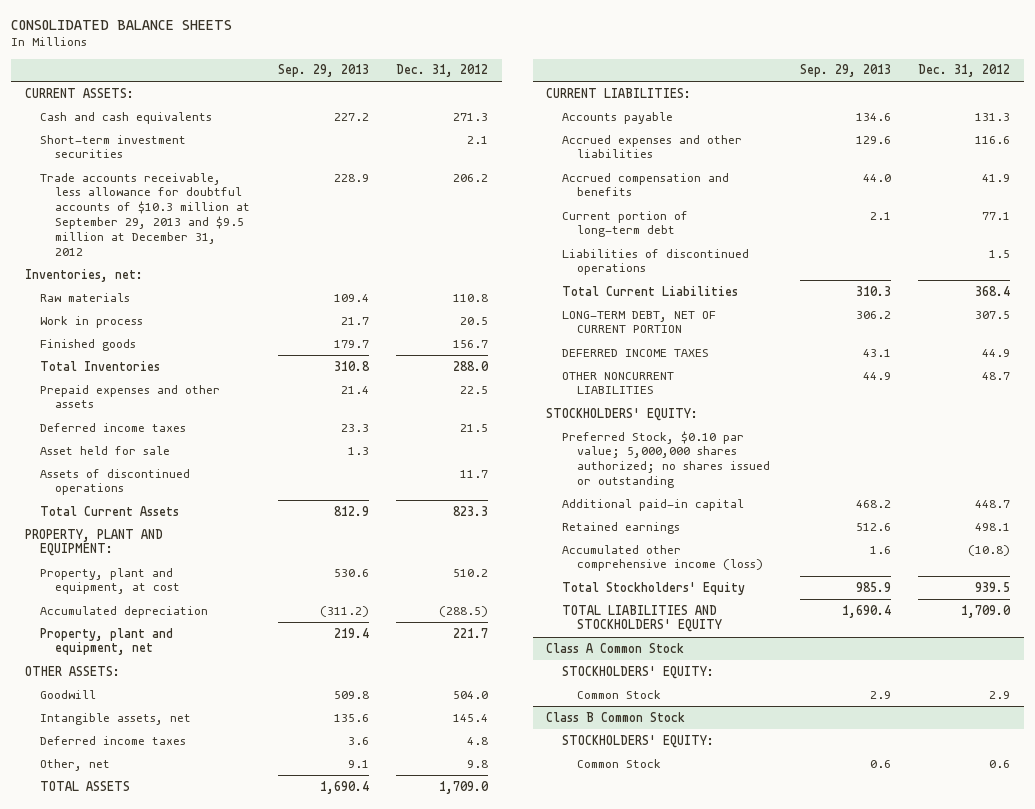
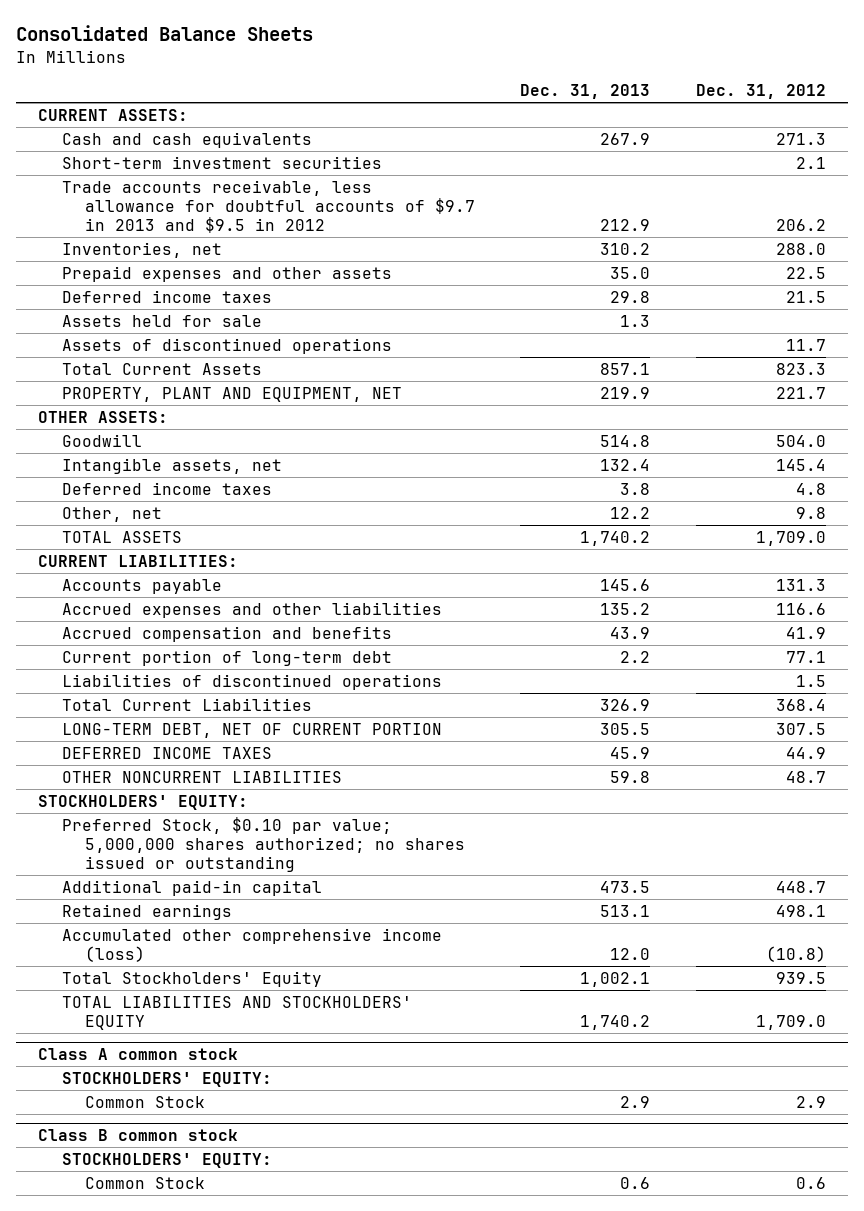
- CONSOLIDATED BALANCE SHEETS
+ Consolidated Balance Sheets
- | Sep. 29, 2013 | Dec. 31, 2012
+ | Dec. 31, 2013 | Dec. 31, 2012
- Trade accounts receivable, less allowance for doubtful accounts of $10.3 million at September 29, 2013 and $9.5 million at December 31, 2012 | 228.9 | 206.2
- Inventories, net:
- Raw materials | 109.4 | 110.8
- Work in process | 21.7 | 20.5
- Finished goods | 179.7 | 156.7
- Total Inventories | 310.8 | 288.0
+ Trade accounts receivable, less allowance for doubtful accounts of $9.7 in 2013 and $9.5 in 2012 | 212.9 | 206.2
+ Inventories, net | 310.2 | 288.0
- Asset held for sale | 1.3 |
+ Assets held for sale | 1.3 |
- PROPERTY, PLANT AND EQUIPMENT:
- Property, plant and equipment, at cost | 530.6 | 510.2
- Accumulated depreciation | (311.2) | (288.5)
- Property, plant and equipment, net | 219.4 | 221.7
+ PROPERTY, PLANT AND EQUIPMENT, NET | 219.9 | 221.7
- Class A Common Stock
+ Class A common stock
- Class B Common Stock
+ Class B common stock

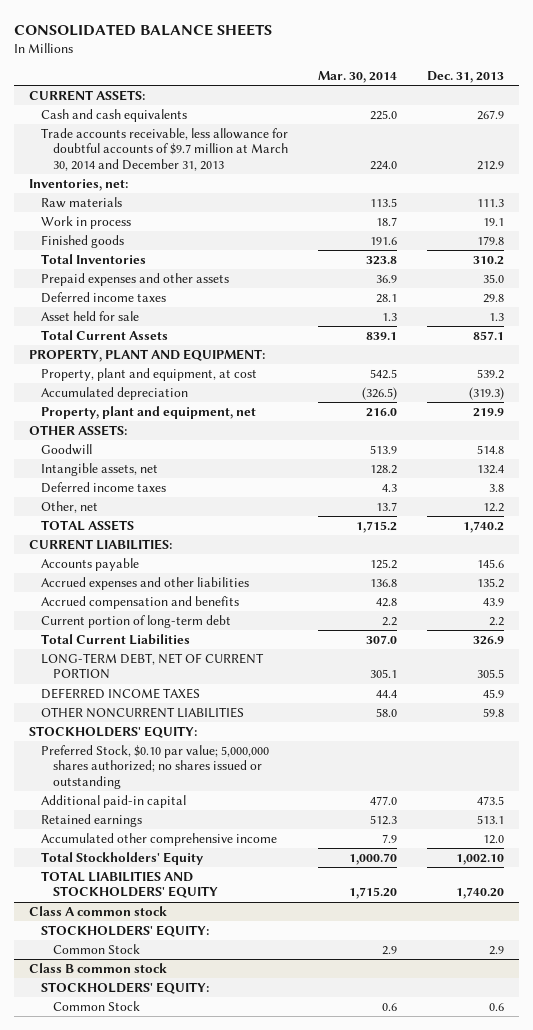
- Consolidated Balance Sheets
+ CONSOLIDATED BALANCE SHEETS
- | Dec. 31, 2013 | Dec. 31, 2012
+ | Mar. 30, 2014 | Dec. 31, 2013
- Short-term investment securities | | 2.1
- Trade accounts receivable, less allowance for doubtful accounts of $9.7 in 2013 and $9.5 in 2012 | 212.9 | 206.2
- Inventories, net | 310.2 | 288.0
+ Trade accounts receivable, less allowance for doubtful accounts of $9.7 million at March 30, 2014 and December 31, 2013 | 224.0 | 212.9
+ Inventories, net:
+ Raw materials | 113.5 | 111.3
+ Work in process | 18.7 | 19.1
+ Finished goods | 191.6 | 179.8
+ Total Inventories | 323.8 | 310.2
- Assets held for sale | 1.3 |
- Assets of discontinued operations | | 11.7
+ Asset held for sale | 1.3 | 1.3
- PROPERTY, PLANT AND EQUIPMENT, NET | 219.9 | 221.7
+ PROPERTY, PLANT AND EQUIPMENT:
+ Property, plant and equipment, at cost | 542.5 | 539.2
+ Accumulated depreciation | (326.5) | (319.3)
+ Property, plant and equipment, net | 216.0 | 219.9
- Liabilities of discontinued operations | | 1.5
- Accumulated other comprehensive income (loss) | 12.0 | (10.8)
- Total Stockholders' Equity | 1,002.1 | 939.5
- TOTAL LIABILITIES AND STOCKHOLDERS' EQUITY | 1,740.2 | 1,709.0
+ Accumulated other comprehensive income | 7.9 | 12.0
+ Total Stockholders' Equity | 1,000.70 | 1,002.10
+ TOTAL LIABILITIES AND STOCKHOLDERS' EQUITY | 1,715.20 | 1,740.20

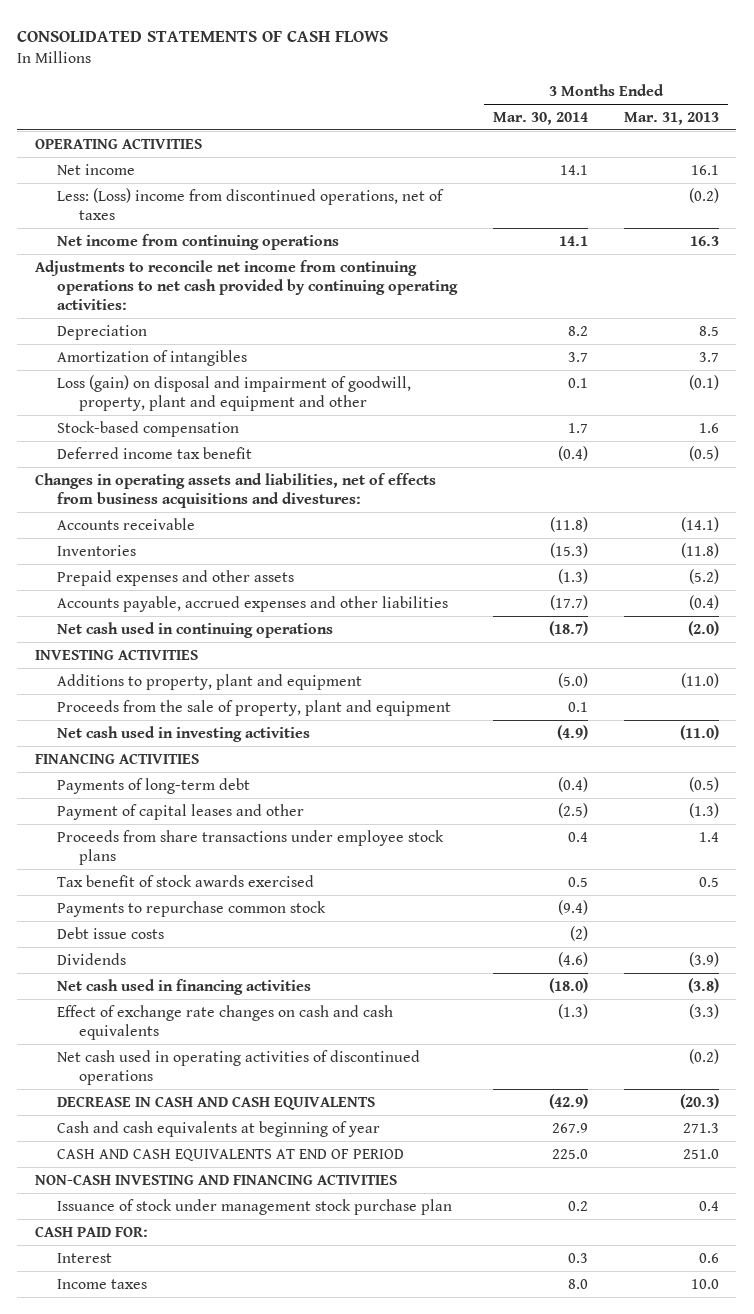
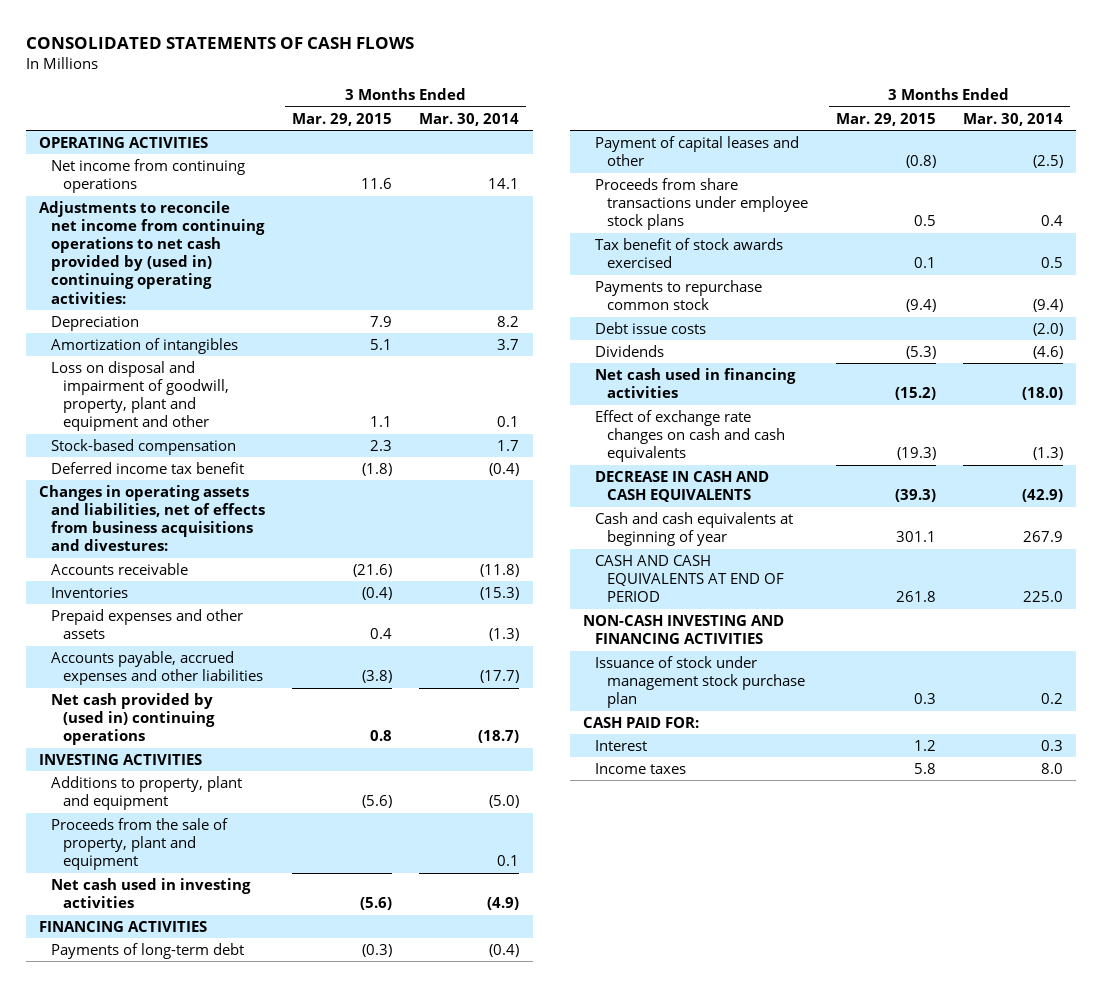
- | 3 Months Ended Mar. 30, 2014 | 3 Months Ended Mar. 31, 2013
+ | 3 Months Ended Mar. 29, 2015 | 3 Months Ended Mar. 30, 2014
- Net income | 14.1 | 16.1
- Less: (Loss) income from discontinued operations, net of taxes | | (0.2)
- Adjustments to reconcile net income from continuing operations to net cash provided by continuing operating activities:
+ Adjustments to reconcile net income from continuing operations to net cash provided by (used in) continuing operating activities:
- Loss (gain) on disposal and impairment of goodwill, property, plant and equipment and other | 0.1 | (0.1)
+ Loss on disposal and impairment of goodwill, property, plant and equipment and other | 1.1 | 0.1
- Net cash used in continuing operations | (18.7) | (2.0)
+ Net cash provided by (used in) continuing operations | 0.8 | (18.7)
- Debt issue costs | (2) |
+ Debt issue costs | | (2.0)
- Net cash used in operating activities of discontinued operations | | (0.2)

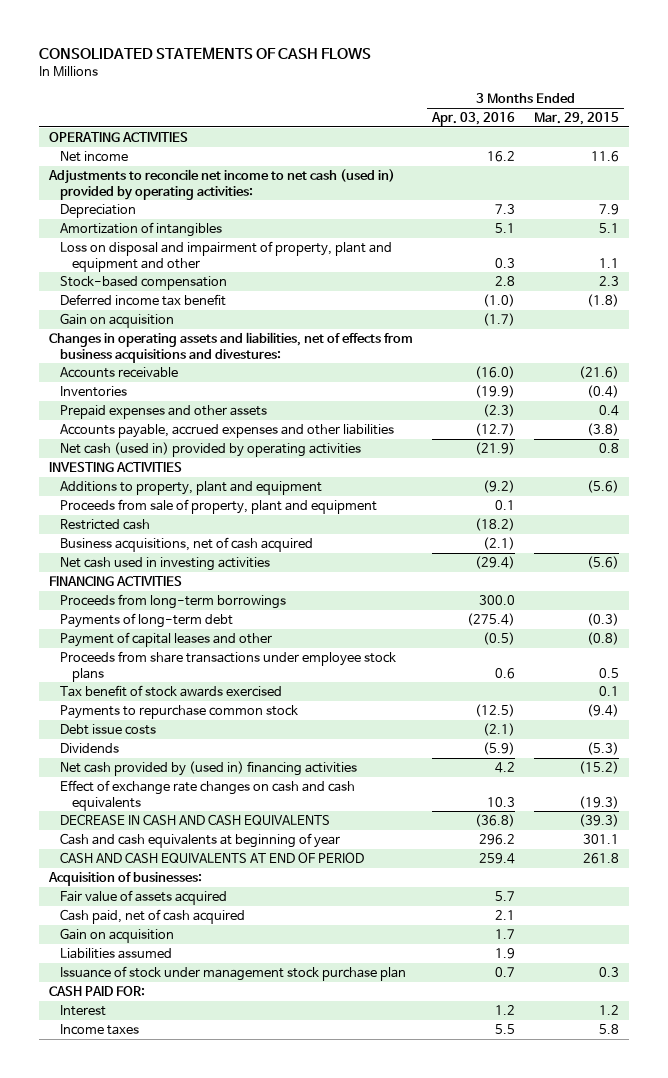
- | 3 Months Ended Mar. 29, 2015 | 3 Months Ended Mar. 30, 2014
+ | 3 Months Ended Apr. 03, 2016 | 3 Months Ended Mar. 29, 2015
- Net income from continuing operations | 11.6 | 14.1
- Adjustments to reconcile net income from continuing operations to net cash provided by (used in) continuing operating activities:
+ Net income | 16.2 | 11.6
+ Adjustments to reconcile net income to net cash (used in) provided by operating activities:
- Loss on disposal and impairment of goodwill, property, plant and equipment and other | 1.1 | 0.1
+ Loss on disposal and impairment of property, plant and equipment and other | 0.3 | 1.1
+ Gain on acquisition | (1.7) |
- Net cash provided by (used in) continuing operations | 0.8 | (18.7)
+ Net cash (used in) provided by operating activities | (21.9) | 0.8
- Proceeds from the sale of property, plant and equipment | | 0.1
+ Proceeds from sale of property, plant and equipment | 0.1 |
+ Restricted cash | (18.2) |
+ Business acquisitions, net of cash acquired | (2.1) |
+ Proceeds from long-term borrowings | 300.0 |
- Net cash used in financing activities | (15.2) | (18.0)
+ Net cash provided by (used in) financing activities | 4.2 | (15.2)
- NON-CASH INVESTING AND FINANCING ACTIVITIES
+ Acquisition of businesses:
+ Fair value of assets acquired | 5.7 |
+ Cash paid, net of cash acquired | 2.1 |
+ Gain on acquisition | 1.7 |
+ Liabilities assumed | 1.9 |

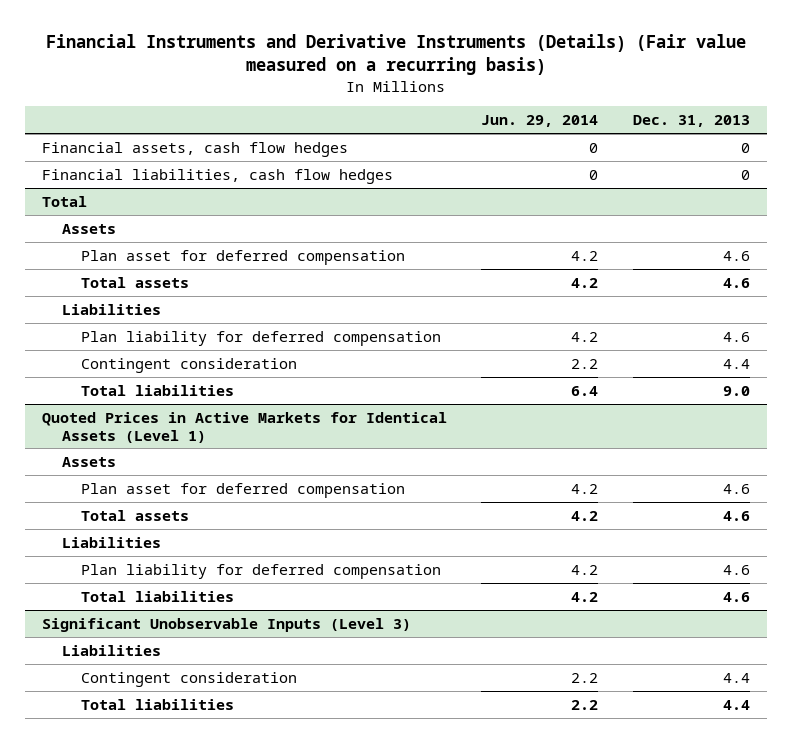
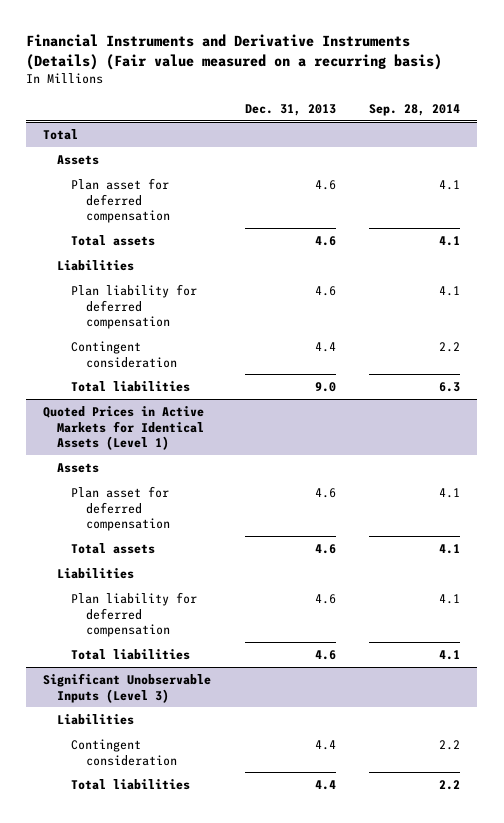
- | Jun. 29, 2014 | Dec. 31, 2013
+ | Dec. 31, 2013 | Sep. 28, 2014
- Financial assets, cash flow hedges | 0 | 0
- Financial liabilities, cash flow hedges | 0 | 0

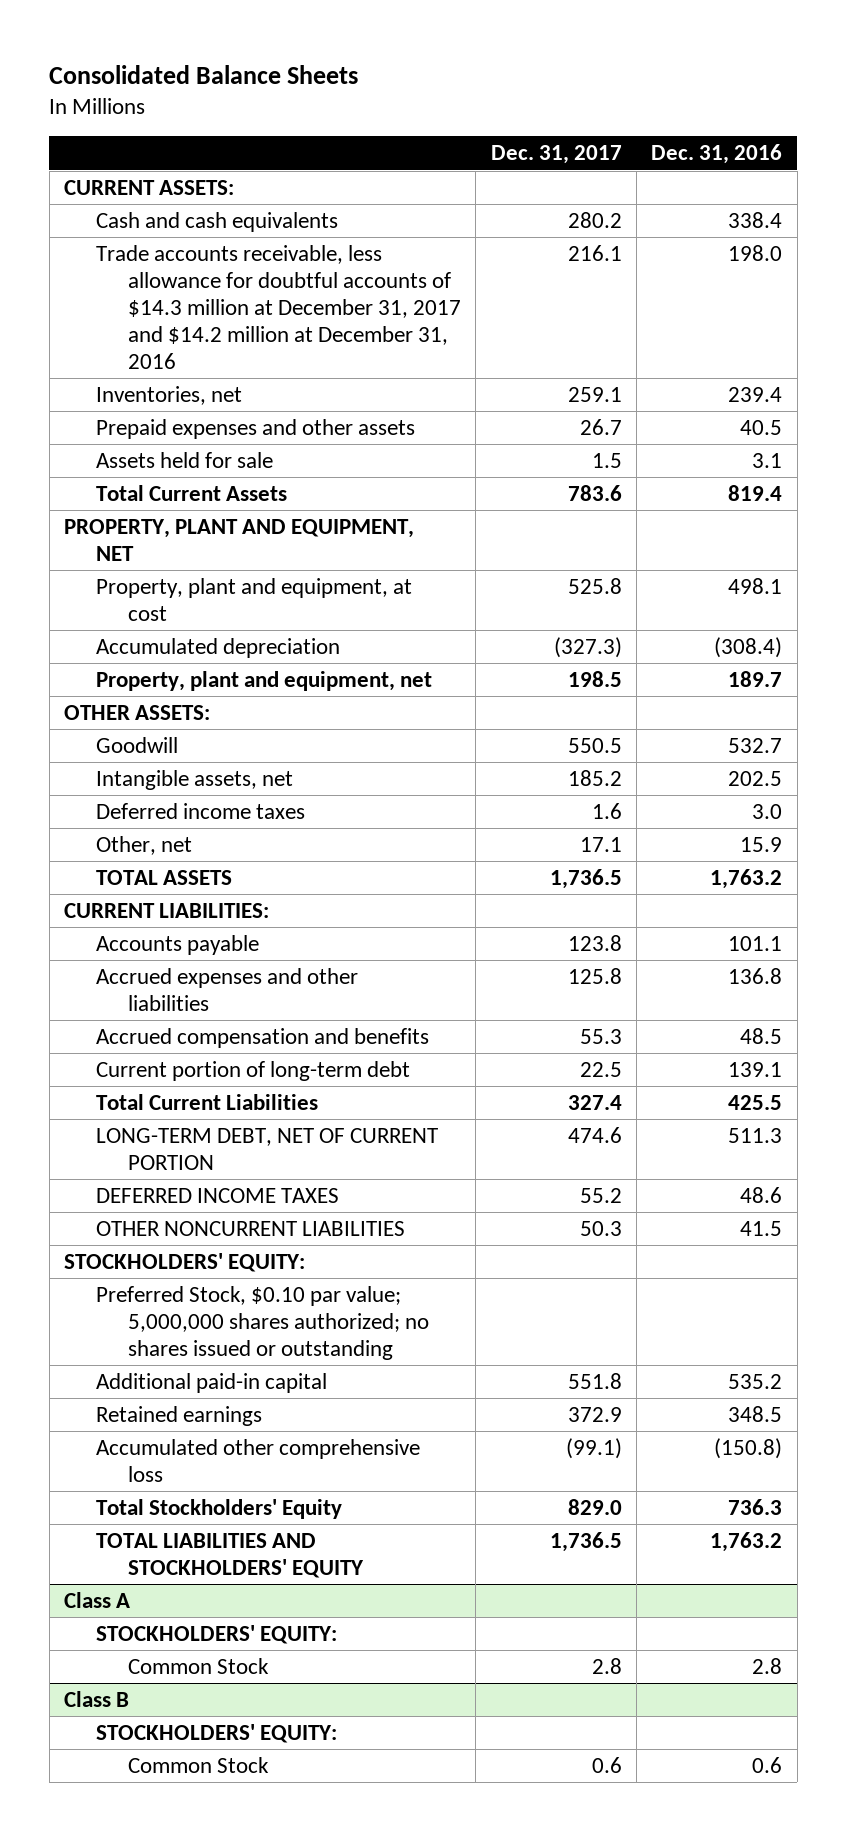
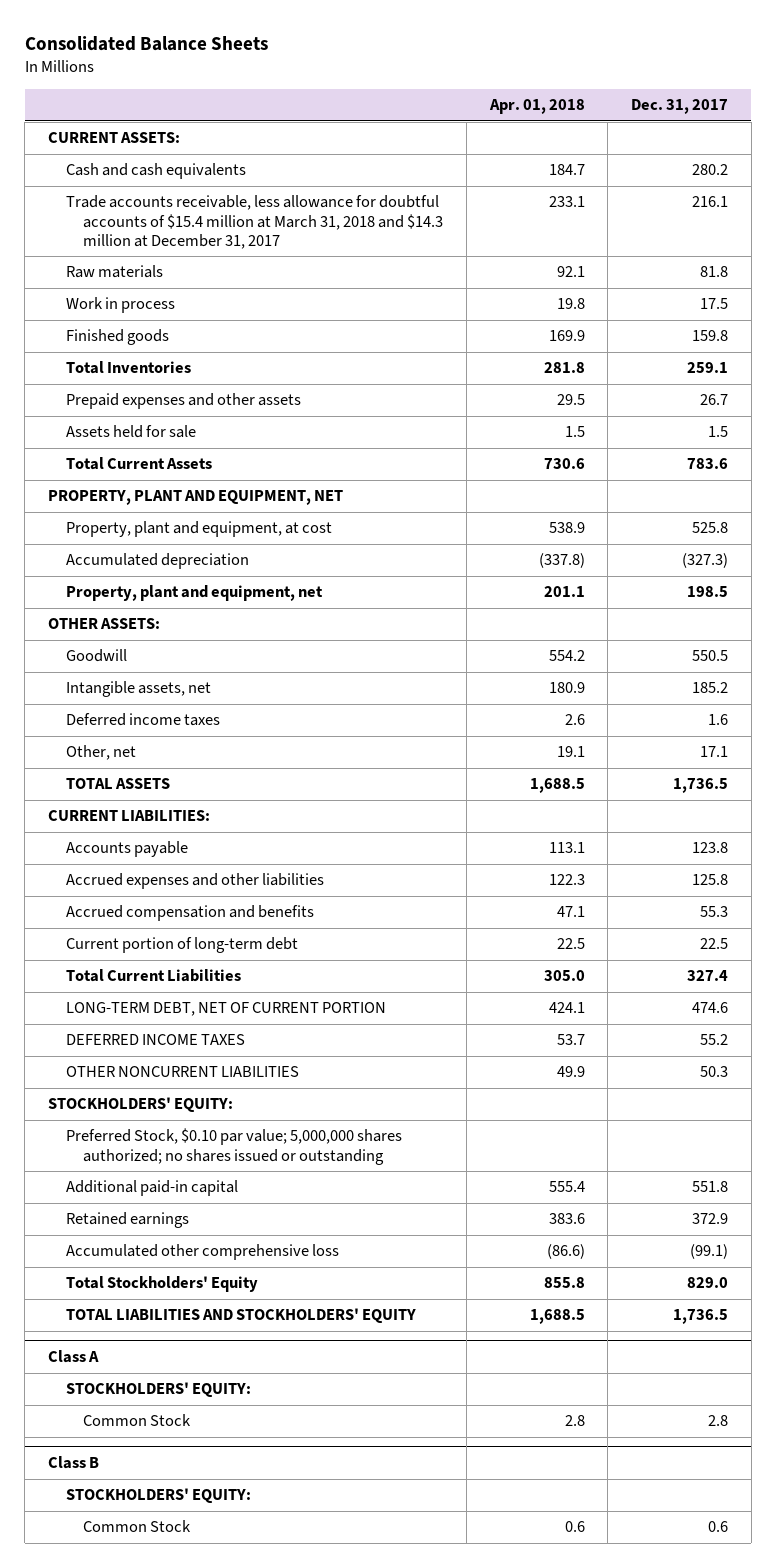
- | Dec. 31, 2017 | Dec. 31, 2016
+ | Apr. 01, 2018 | Dec. 31, 2017
- Trade accounts receivable, less allowance for doubtful accounts of $14.3 million at December 31, 2017 and $14.2 million at December 31, 2016 | 216.1 | 198.0
- Inventories, net | 259.1 | 239.4
+ Trade accounts receivable, less allowance for doubtful accounts of $15.4 million at March 31, 2018 and $14.3 million at December 31, 2017 | 233.1 | 216.1
+ Raw materials | 92.1 | 81.8
+ Work in process | 19.8 | 17.5
+ Finished goods | 169.9 | 159.8
+ Total Inventories | 281.8 | 259.1

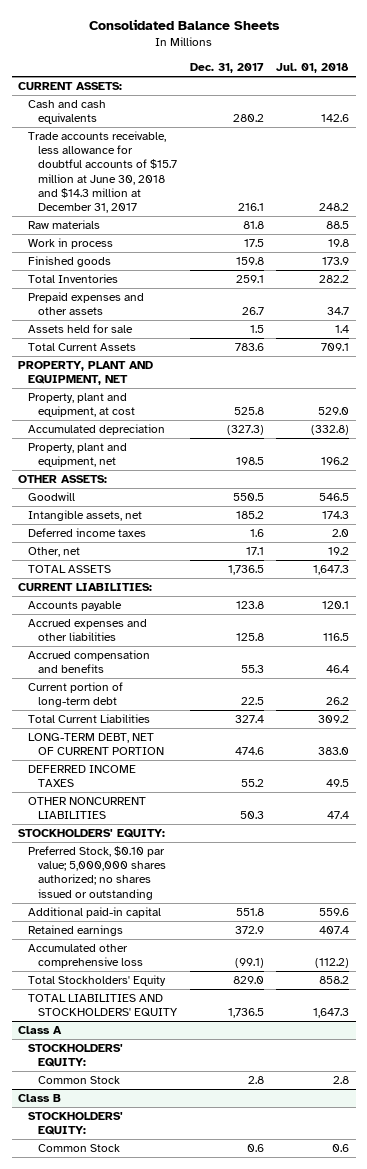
- | Apr. 01, 2018 | Dec. 31, 2017
+ | Dec. 31, 2017 | Jul. 01, 2018
- Trade accounts receivable, less allowance for doubtful accounts of $15.4 million at March 31, 2018 and $14.3 million at December 31, 2017 | 233.1 | 216.1
+ Trade accounts receivable, less allowance for doubtful accounts of $15.7 million at June 30, 2018 and $14.3 million at December 31, 2017 | 216.1 | 248.2

